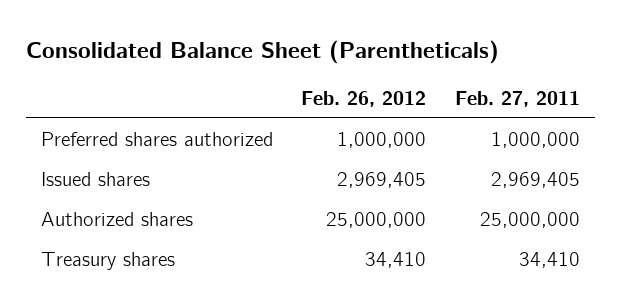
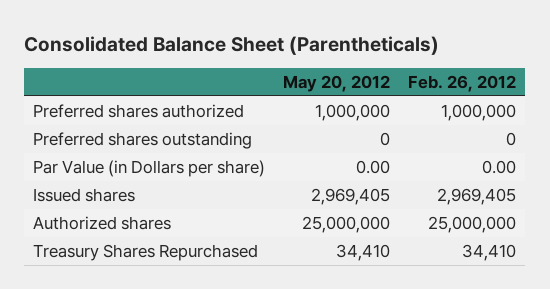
- | Feb. 26, 2012 | Feb. 27, 2011
+ | May 20, 2012 | Feb. 26, 2012
+ Preferred shares outstanding | 0 | 0
+ Par Value (in Dollars per share) | 0.00 | 0.00
- Treasury shares | 34,410 | 34,410
+ Treasury Shares Repurchased | 34,410 | 34,410

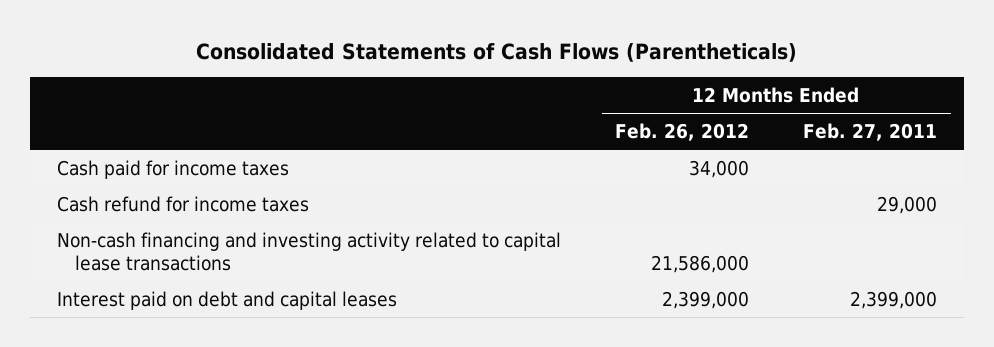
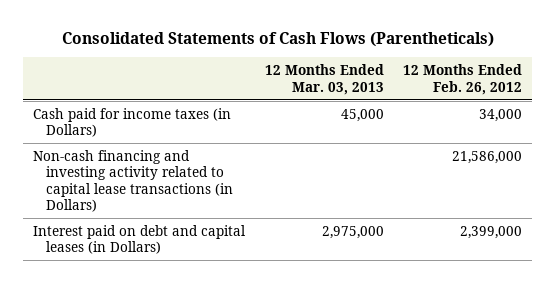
- | 12 Months Ended Feb. 26, 2012 | 12 Months Ended Feb. 27, 2011
+ | 12 Months Ended Mar. 03, 2013 | 12 Months Ended Feb. 26, 2012
- Cash paid for income taxes | 34,000 |
- Cash refund for income taxes | | 29,000
- Non-cash financing and investing activity related to capital lease transactions | 21,586,000 |
- Interest paid on debt and capital leases | 2,399,000 | 2,399,000
+ Cash paid for income taxes (in Dollars) | 45,000 | 34,000
+ Non-cash financing and investing activity related to capital lease transactions (in Dollars) | | 21,586,000
+ Interest paid on debt and capital leases (in Dollars) | 2,975,000 | 2,399,000

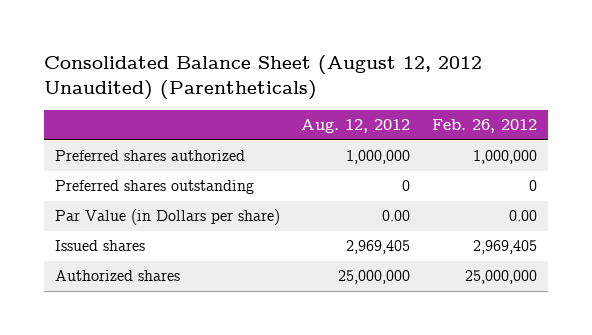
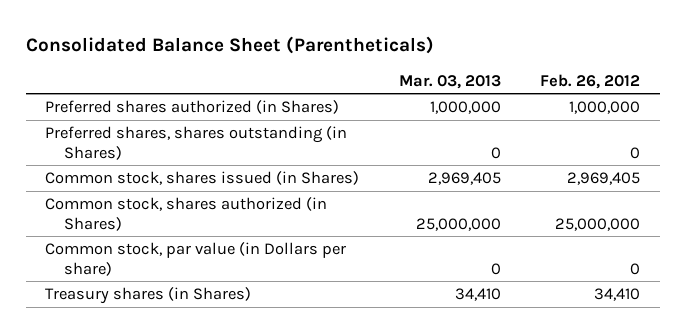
- Consolidated Balance Sheet (August 12, 2012 Unaudited) (Parentheticals)
+ Consolidated Balance Sheet (Parentheticals)
- | Aug. 12, 2012 | Feb. 26, 2012
+ | Mar. 03, 2013 | Feb. 26, 2012
- Preferred shares authorized | 1,000,000 | 1,000,000
- Preferred shares outstanding | 0 | 0
- Par Value (in Dollars per share) | 0.00 | 0.00
- Issued shares | 2,969,405 | 2,969,405
- Authorized shares | 25,000,000 | 25,000,000
+ Preferred shares authorized (in Shares) | 1,000,000 | 1,000,000
+ Preferred shares, shares outstanding (in Shares) | 0 | 0
+ Common stock, shares issued (in Shares) | 2,969,405 | 2,969,405
+ Common stock, shares authorized (in Shares) | 25,000,000 | 25,000,000
+ Common stock, par value (in Dollars per share) | 0 | 0
+ Treasury shares (in Shares) | 34,410 | 34,410

